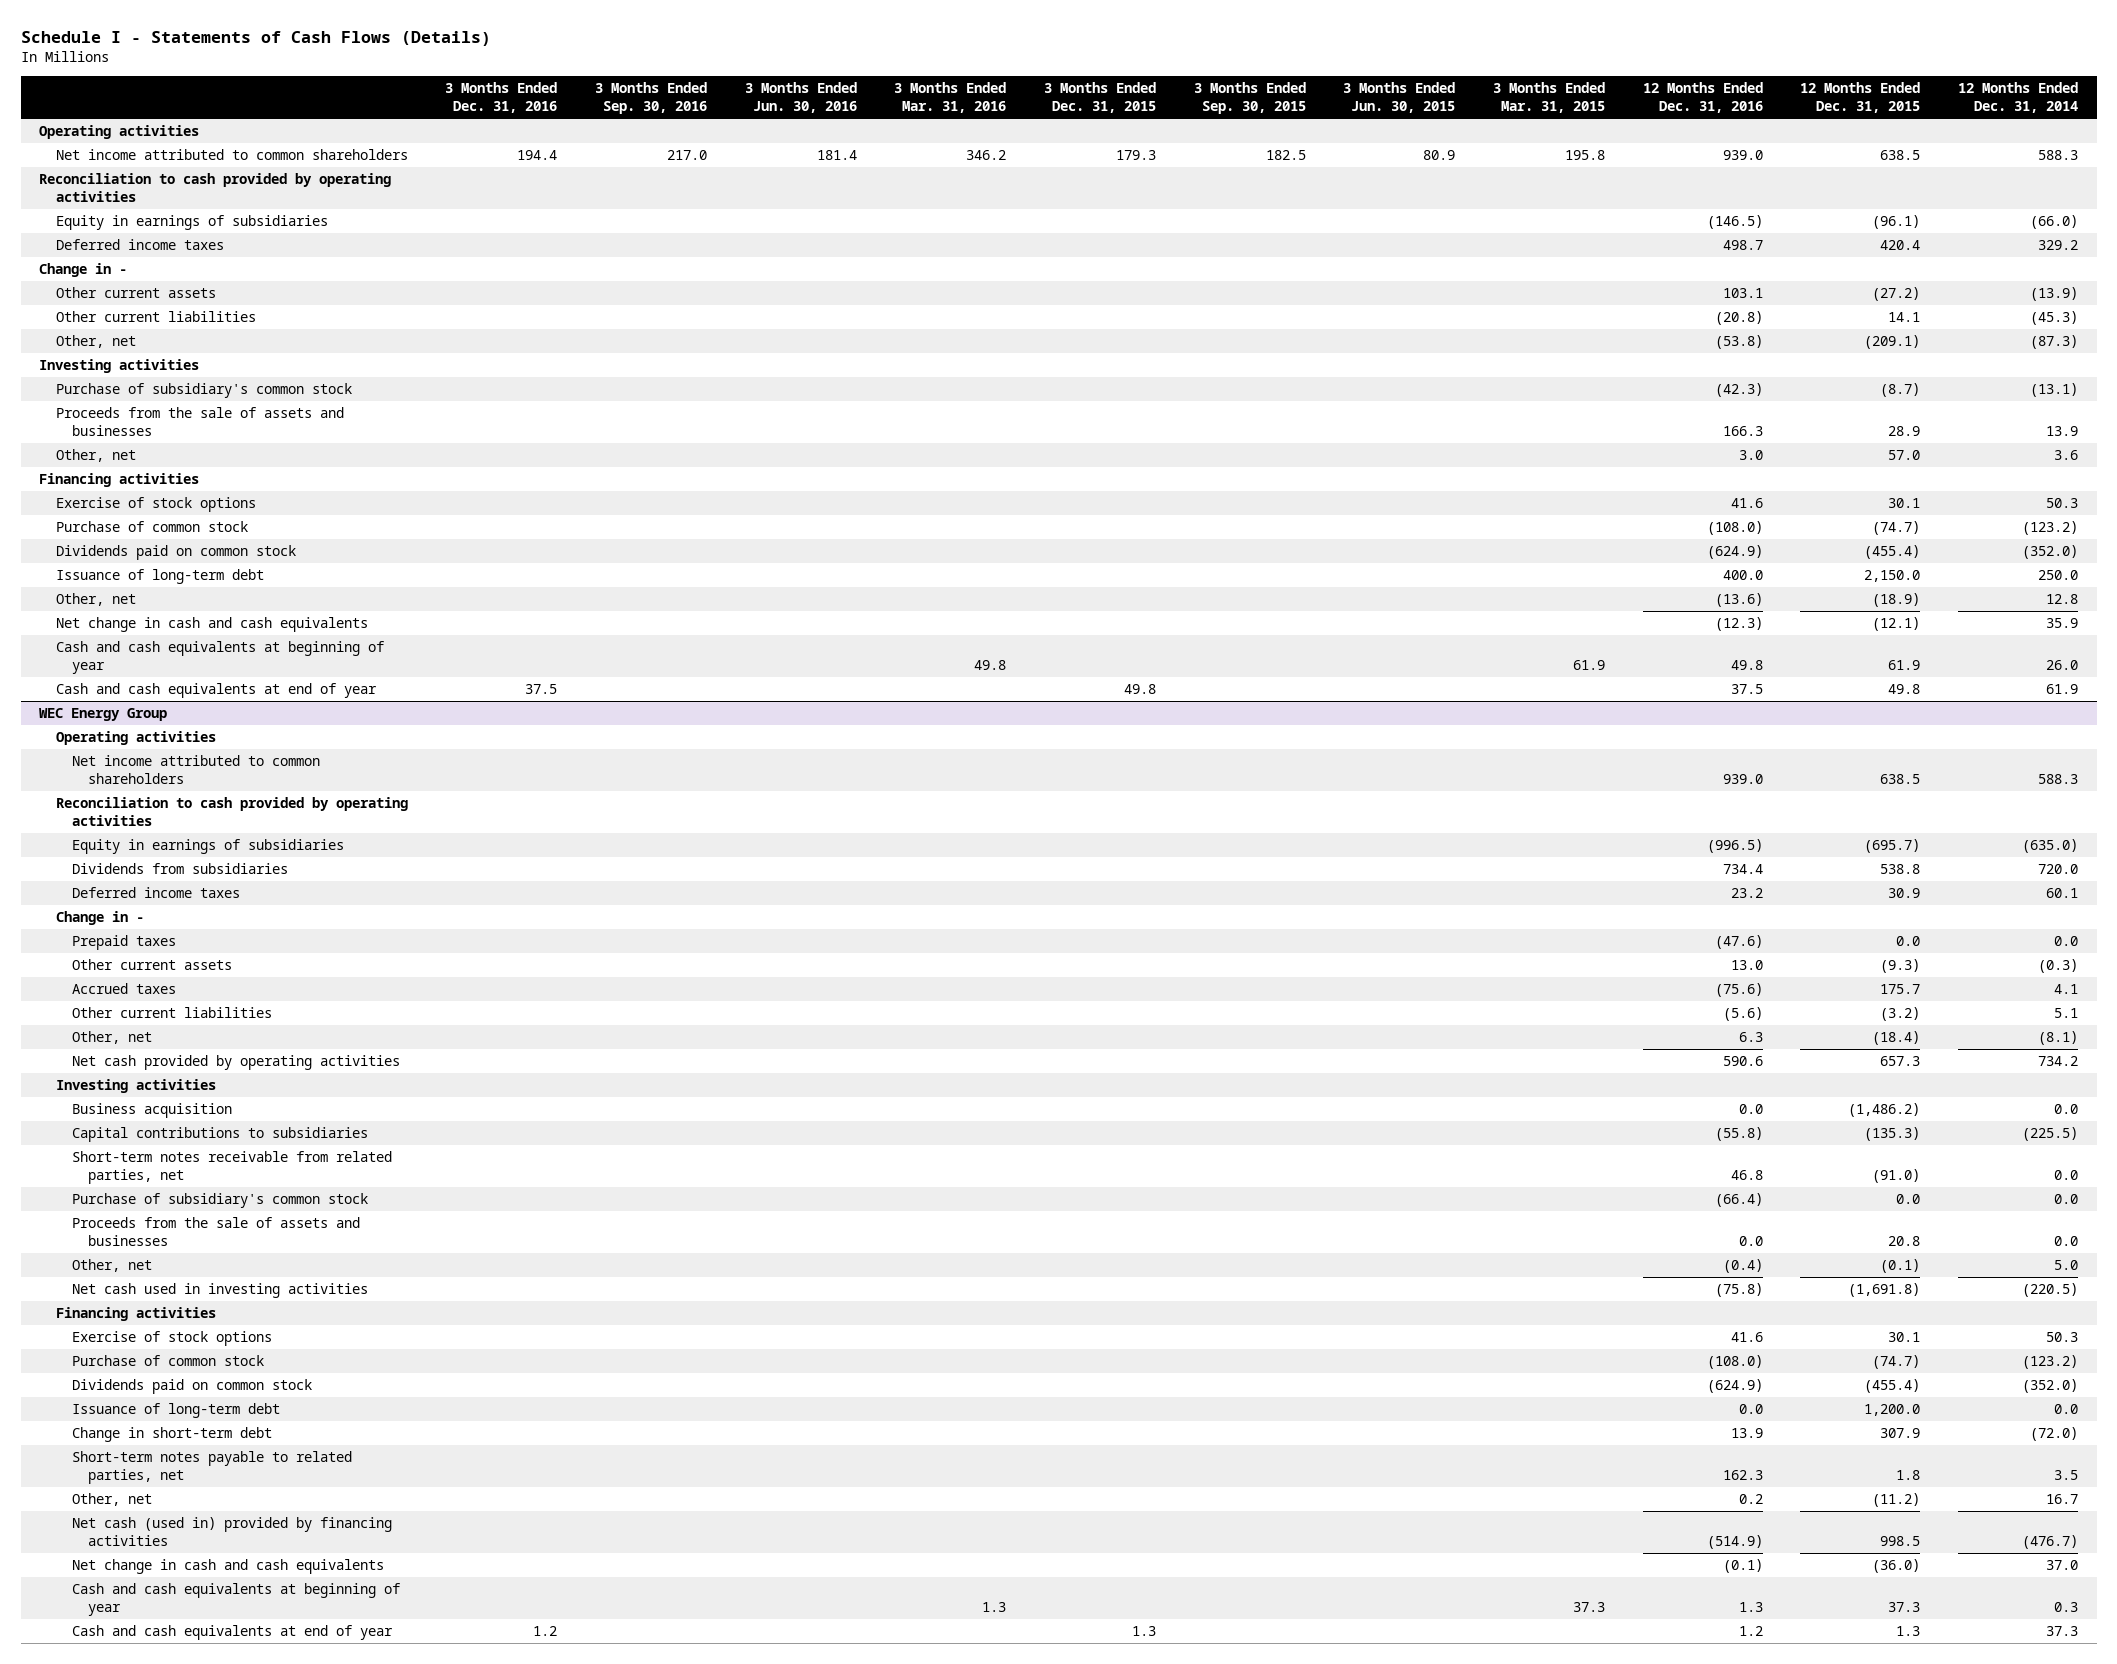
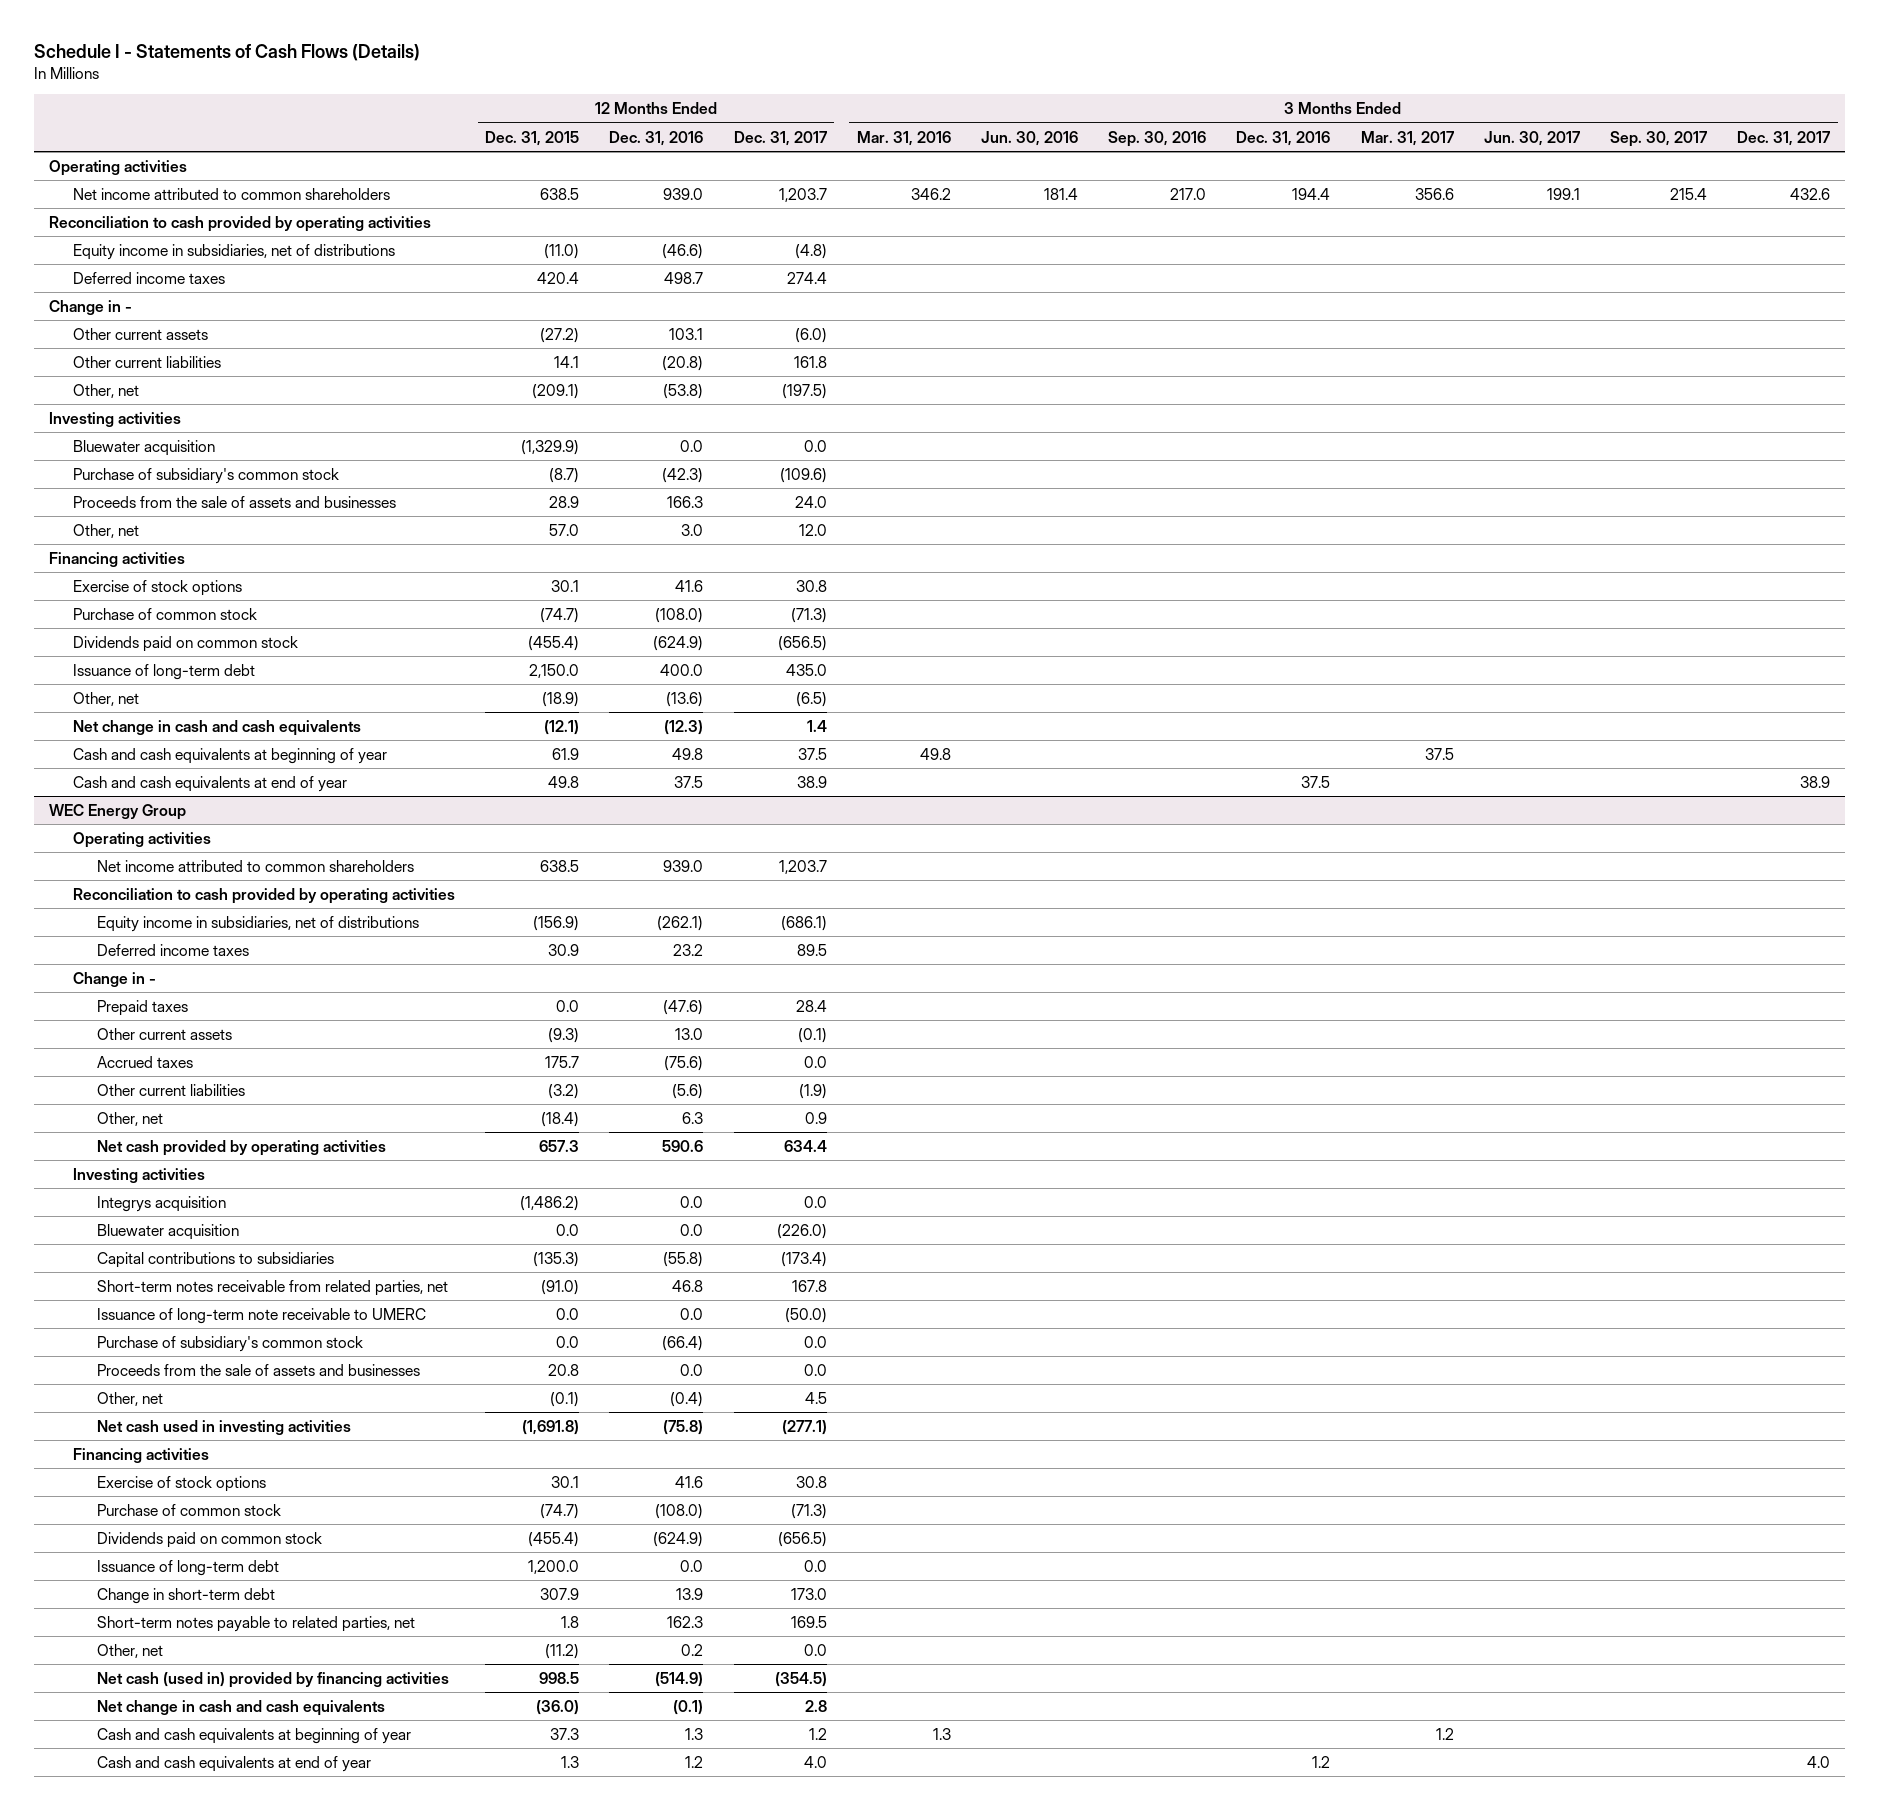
- | 3 Months Ended Dec. 31, 2016 | 3 Months Ended Sep. 30, 2016 | 3 Months Ended Jun. 30, 2016 | 3 Months Ended Mar. 31, 2016 | 3 Months Ended Dec. 31, 2015 | 3 Months Ended Sep. 30, 2015 | 3 Months Ended Jun. 30, 2015 | 3 Months Ended Mar. 31, 2015 | 12 Months Ended Dec. 31, 2016 | 12 Months Ended Dec. 31, 2015 | 12 Months Ended Dec. 31, 2014
+ | 12 Months Ended Dec. 31, 2015 | 12 Months Ended Dec. 31, 2016 | 12 Months Ended Dec. 31, 2017 | 3 Months Ended Mar. 31, 2016 | 3 Months Ended Jun. 30, 2016 | 3 Months Ended Sep. 30, 2016 | 3 Months Ended Dec. 31, 2016 | 3 Months Ended Mar. 31, 2017 | 3 Months Ended Jun. 30, 2017 | 3 Months Ended Sep. 30, 2017 | 3 Months Ended Dec. 31, 2017
- Equity in earnings of subsidiaries | | | | | | | | | (146.5) | (96.1) | (66.0)
+ Equity income in subsidiaries, net of distributions | (11.0) | (46.6) | (4.8) | | | | | | | |
+ Bluewater acquisition | (1,329.9) | 0.0 | 0.0 | | | | | | | |
@ WEC Energy Group
- Equity in earnings of subsidiaries | | | | | | | | | (996.5) | (695.7) | (635.0)
- Dividends from subsidiaries | | | | | | | | | 734.4 | 538.8 | 720.0
+ Equity income in subsidiaries, net of distributions | (156.9) | (262.1) | (686.1) | | | | | | | |
- Business acquisition | | | | | | | | | 0.0 | (1,486.2) | 0.0
+ Integrys acquisition | (1,486.2) | 0.0 | 0.0 | | | | | | | |
+ Bluewater acquisition | 0.0 | 0.0 | (226.0) | | | | | | | |
+ Issuance of long-term note receivable to UMERC | 0.0 | 0.0 | (50.0) | | | | | | | |

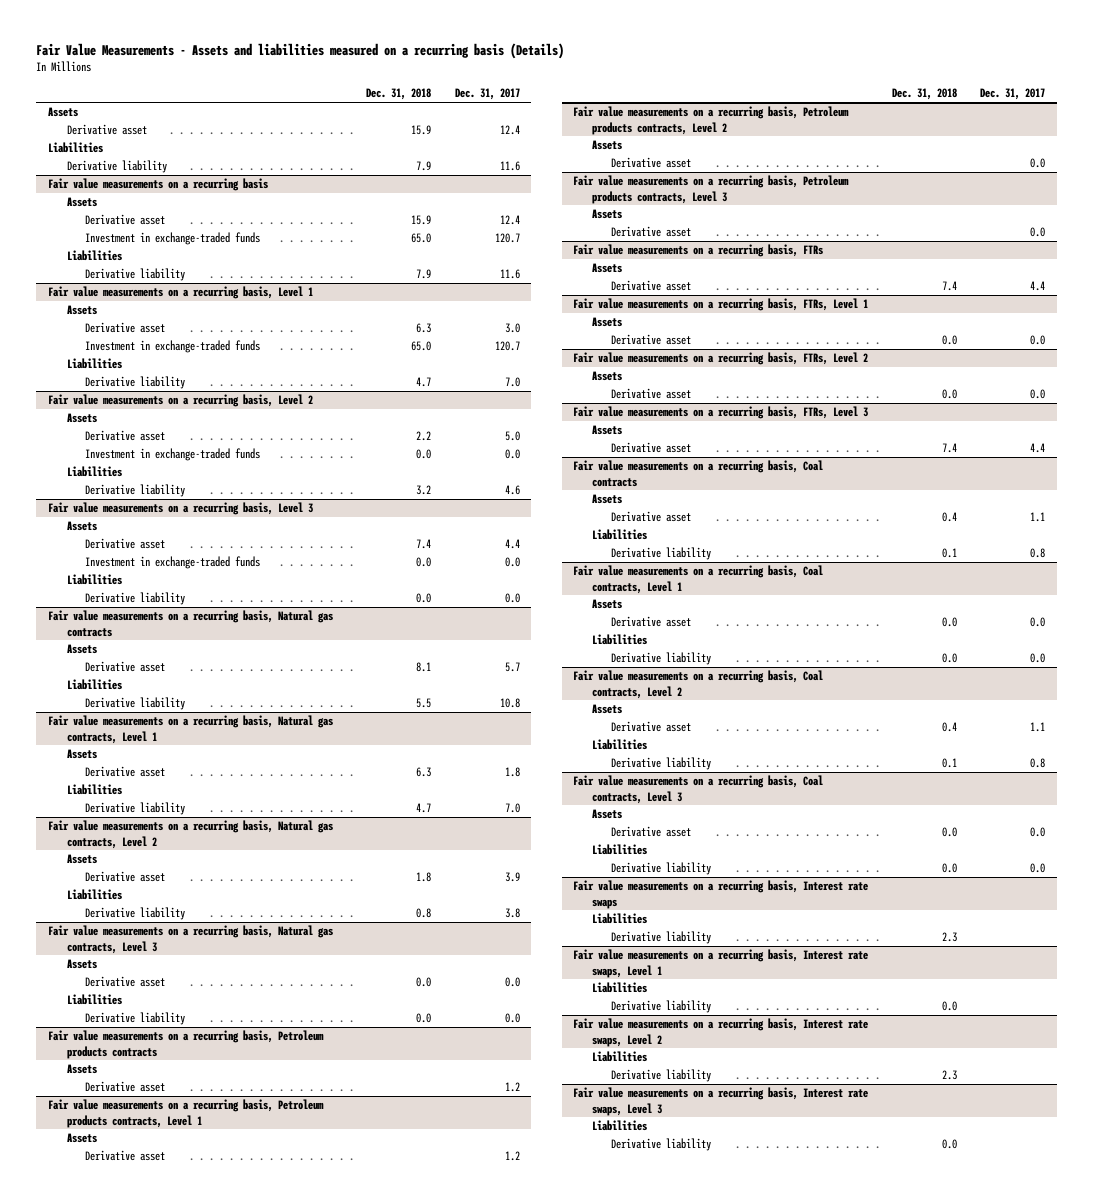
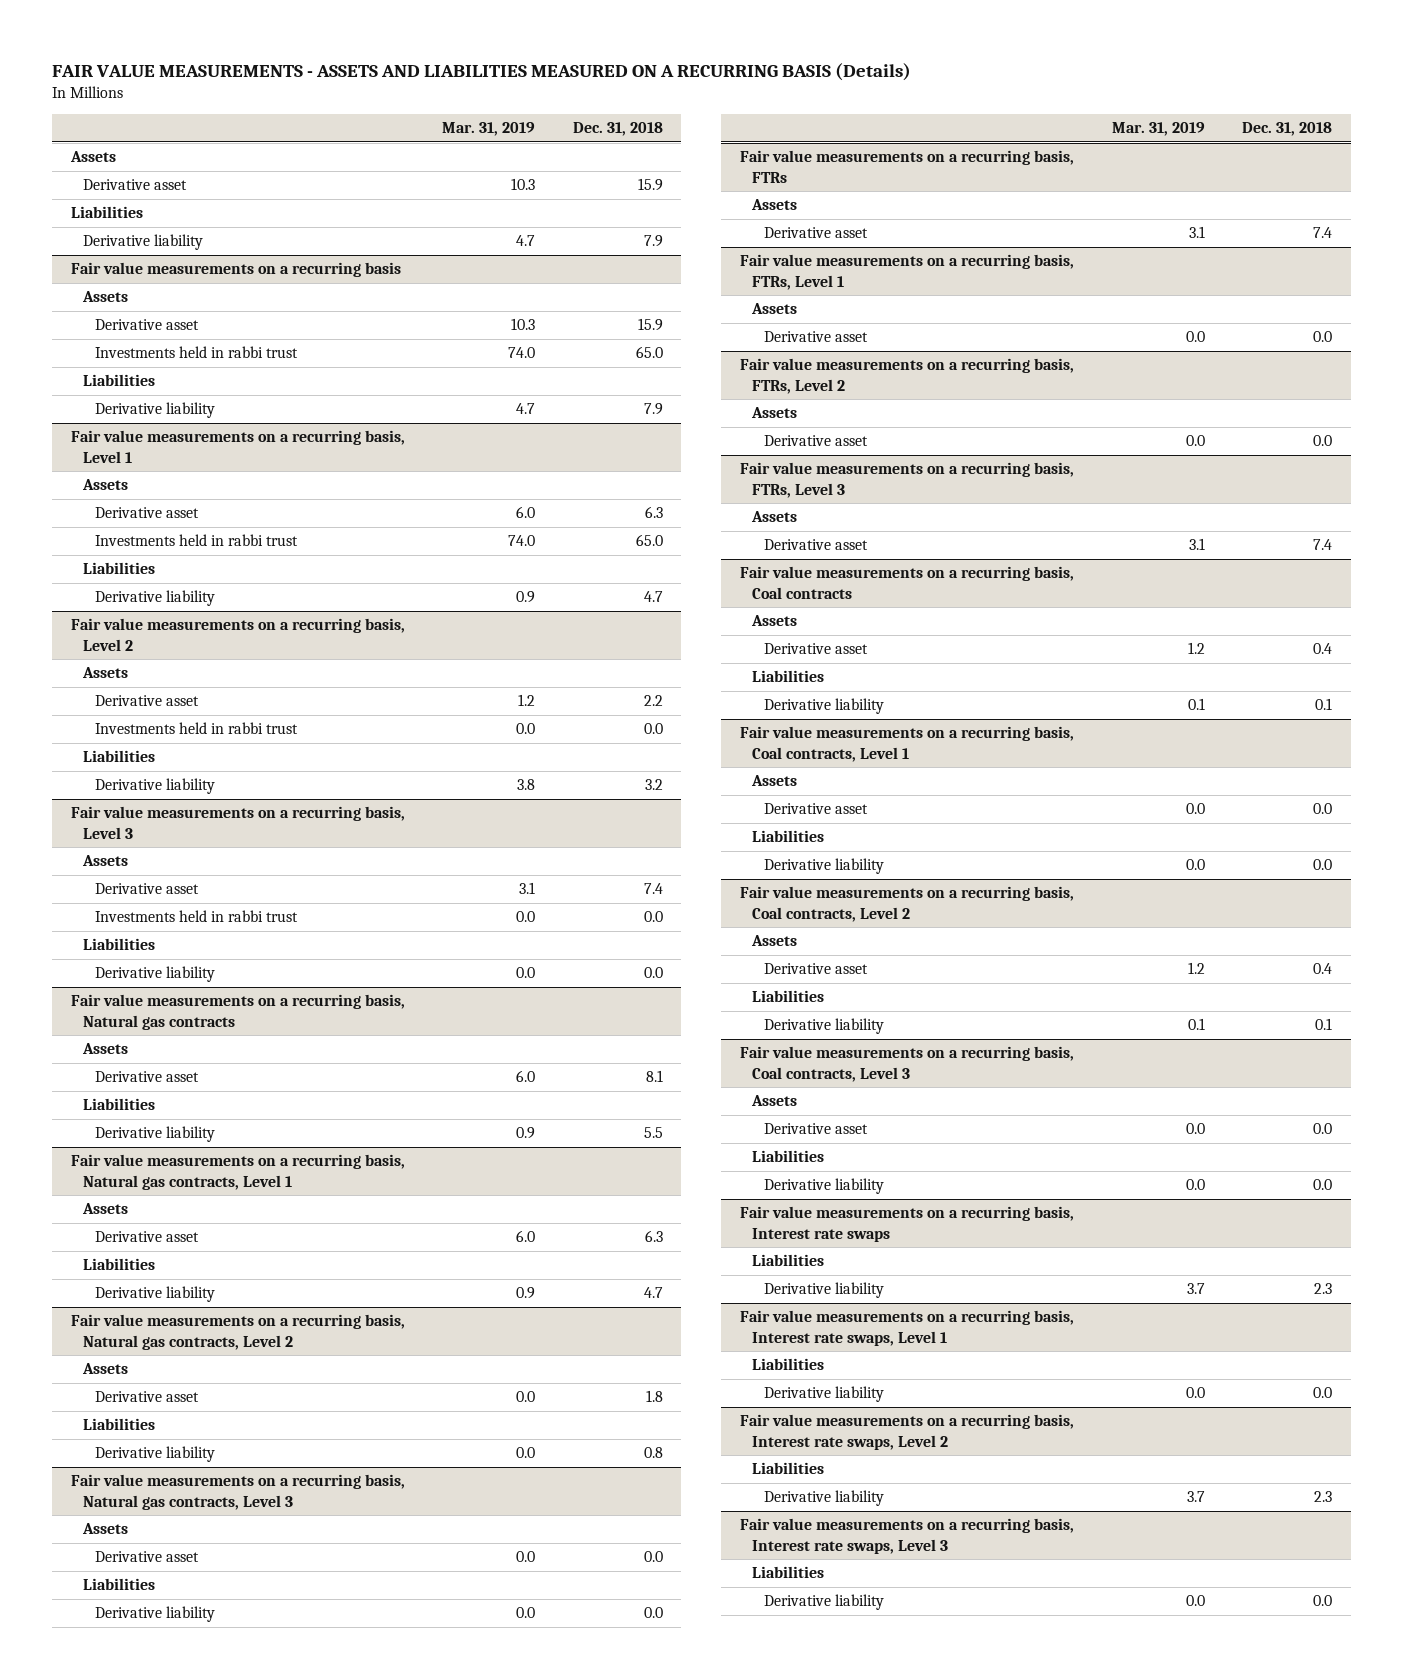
- Fair Value Measurements - Assets and liabilities measured on a recurring basis (Details)
+ FAIR VALUE MEASUREMENTS - ASSETS AND LIABILITIES MEASURED ON A RECURRING BASIS (Details)
- | Dec. 31, 2018 | Dec. 31, 2017
+ | Mar. 31, 2019 | Dec. 31, 2018
@ Fair value measurements on a recurring basis
- Investment in exchange-traded funds | 65.0 | 120.7
+ Investments held in rabbi trust | 74.0 | 65.0
@ Fair value measurements on a recurring basis, Level 1
- Investment in exchange-traded funds | 65.0 | 120.7
+ Investments held in rabbi trust | 74.0 | 65.0
@ Fair value measurements on a recurring basis, Level 2
- Investment in exchange-traded funds | 0.0 | 0.0
+ Investments held in rabbi trust | 0.0 | 0.0
@ Fair value measurements on a recurring basis, Level 3
- Investment in exchange-traded funds | 0.0 | 0.0
+ Investments held in rabbi trust | 0.0 | 0.0
- Fair value measurements on a recurring basis, Petroleum products contracts
- Assets
- Derivative asset | | 1.2
- Fair value measurements on a recurring basis, Petroleum products contracts, Level 1
- Assets
- Derivative asset | | 1.2
- Fair value measurements on a recurring basis, Petroleum products contracts, Level 2
- Assets
- Derivative asset | | 0.0
- Fair value measurements on a recurring basis, Petroleum products contracts, Level 3
- Assets
- Derivative asset | | 0.0

